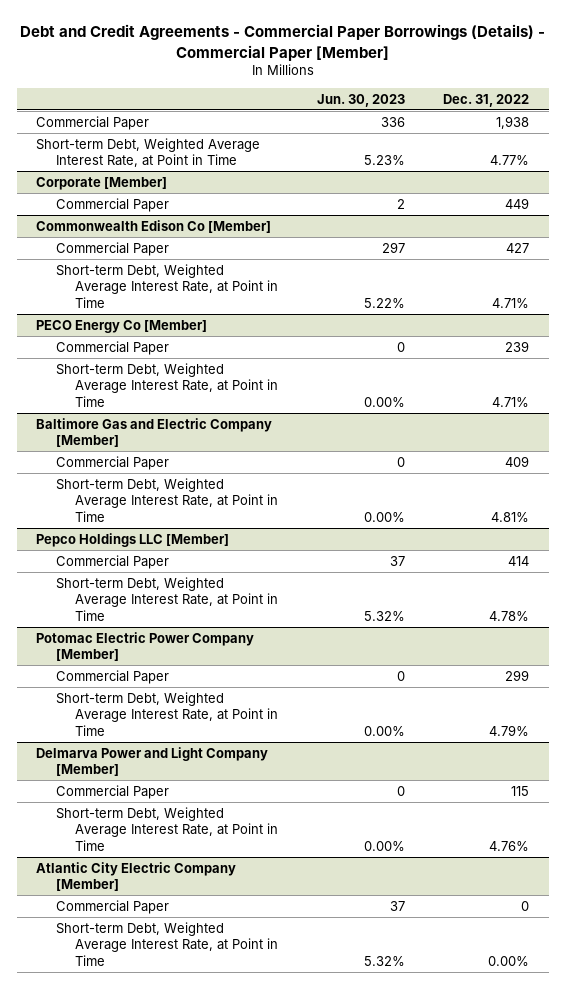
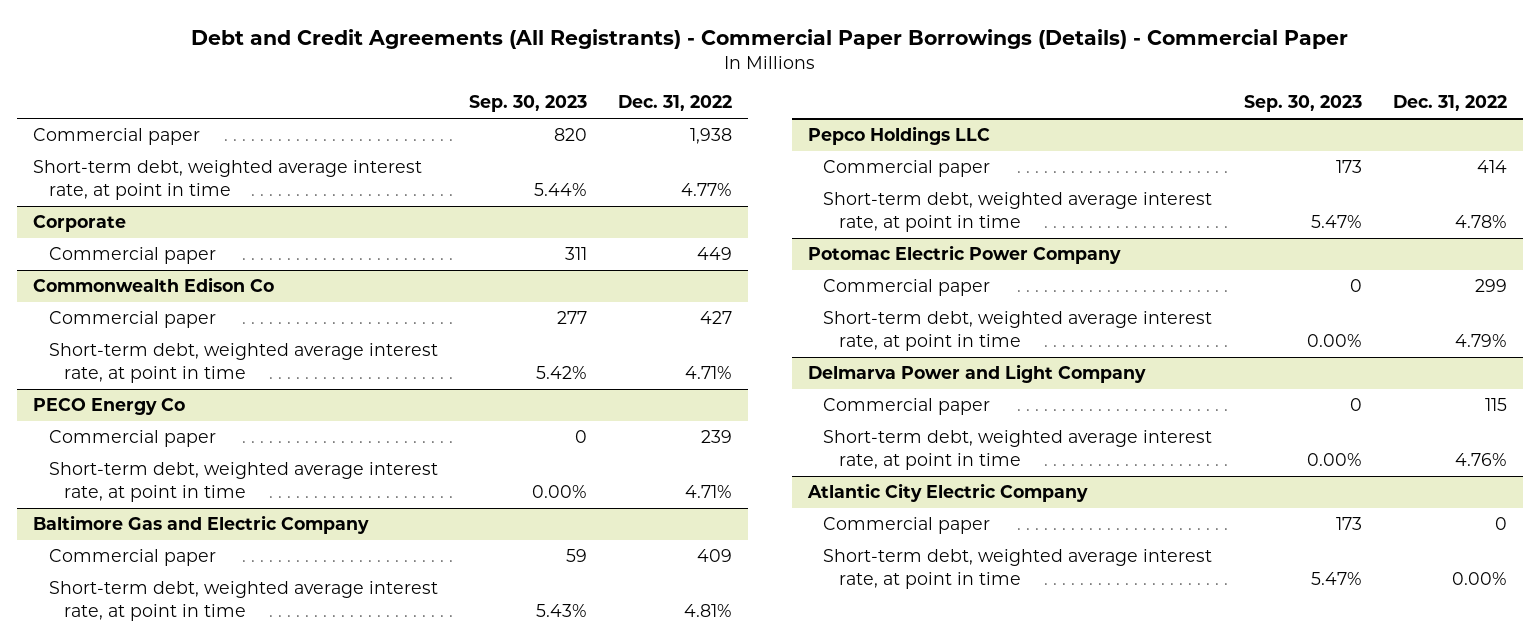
- Debt and Credit Agreements - Commercial Paper Borrowings (Details) - Commercial Paper [Member]
+ Debt and Credit Agreements (All Registrants) - Commercial Paper Borrowings (Details) - Commercial Paper
- | Jun. 30, 2023 | Dec. 31, 2022
+ | Sep. 30, 2023 | Dec. 31, 2022
- Commercial Paper | 336 | 1,938
- Short-term Debt, Weighted Average Interest Rate, at Point in Time | 5.23% | 4.77%
- Corporate [Member]
- Commercial Paper | 2 | 449
- Commonwealth Edison Co [Member]
- Commercial Paper | 297 | 427
- Short-term Debt, Weighted Average Interest Rate, at Point in Time | 5.22% | 4.71%
- PECO Energy Co [Member]
- Commercial Paper | 0 | 239
- Short-term Debt, Weighted Average Interest Rate, at Point in Time | 0.00% | 4.71%
- Baltimore Gas and Electric Company [Member]
- Commercial Paper | 0 | 409
- Short-term Debt, Weighted Average Interest Rate, at Point in Time | 0.00% | 4.81%
- Pepco Holdings LLC [Member]
- Commercial Paper | 37 | 414
- Short-term Debt, Weighted Average Interest Rate, at Point in Time | 5.32% | 4.78%
- Potomac Electric Power Company [Member]
- Commercial Paper | 0 | 299
- Short-term Debt, Weighted Average Interest Rate, at Point in Time | 0.00% | 4.79%
- Delmarva Power and Light Company [Member]
- Commercial Paper | 0 | 115
- Short-term Debt, Weighted Average Interest Rate, at Point in Time | 0.00% | 4.76%
- Atlantic City Electric Company [Member]
- Commercial Paper | 37 | 0
- Short-term Debt, Weighted Average Interest Rate, at Point in Time | 5.32% | 0.00%
+ Commercial paper | 820 | 1,938
+ Short-term debt, weighted average interest rate, at point in time | 5.44% | 4.77%
+ Corporate
+ Commercial paper | 311 | 449
+ Commonwealth Edison Co
+ Commercial paper | 277 | 427
+ Short-term debt, weighted average interest rate, at point in time | 5.42% | 4.71%
+ PECO Energy Co
+ Commercial paper | 0 | 239
+ Short-term debt, weighted average interest rate, at point in time | 0.00% | 4.71%
+ Baltimore Gas and Electric Company
+ Commercial paper | 59 | 409
+ Short-term debt, weighted average interest rate, at point in time | 5.43% | 4.81%
+ Pepco Holdings LLC
+ Commercial paper | 173 | 414
+ Short-term debt, weighted average interest rate, at point in time | 5.47% | 4.78%
+ Potomac Electric Power Company
+ Commercial paper | 0 | 299
+ Short-term debt, weighted average interest rate, at point in time | 0.00% | 4.79%
+ Delmarva Power and Light Company
+ Commercial paper | 0 | 115
+ Short-term debt, weighted average interest rate, at point in time | 0.00% | 4.76%
+ Atlantic City Electric Company
+ Commercial paper | 173 | 0
+ Short-term debt, weighted average interest rate, at point in time | 5.47% | 0.00%

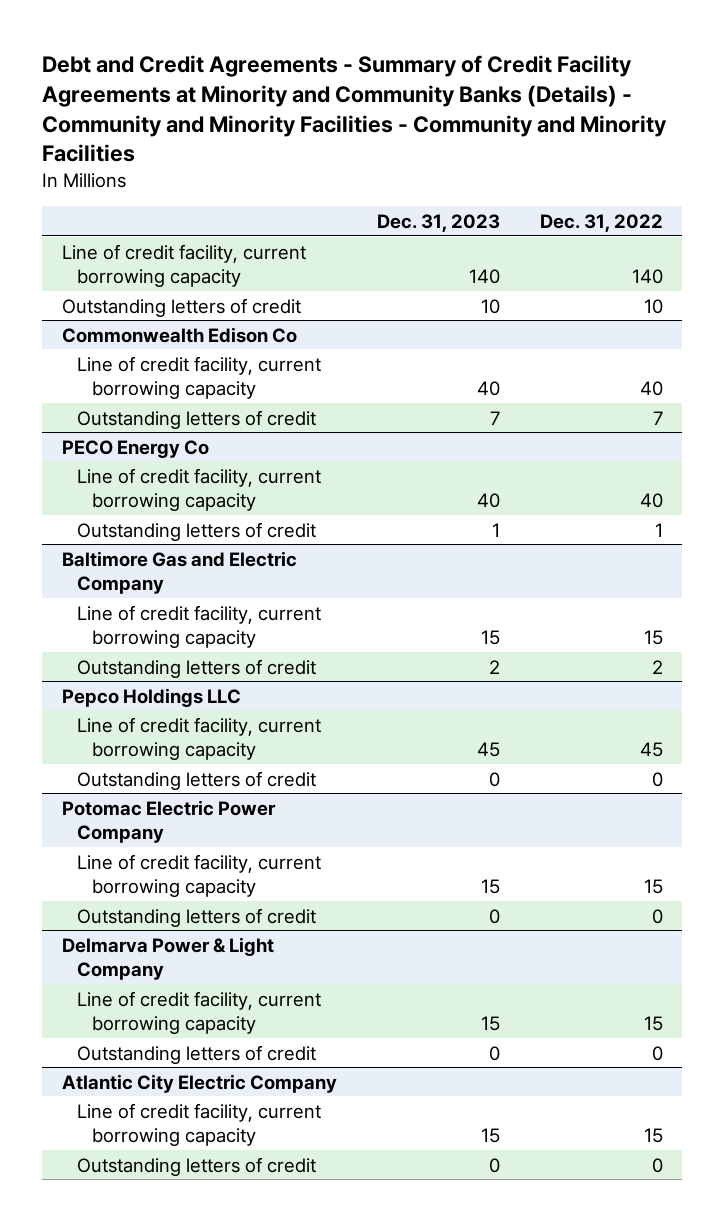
- Debt and Credit Agreements (All Registrants) - Commercial Paper Borrowings (Details) - Commercial Paper
+ Debt and Credit Agreements - Summary of Credit Facility Agreements at Minority and Community Banks (Details) - Community and Minority Facilities - Community and Minority Facilities
- | Sep. 30, 2023 | Dec. 31, 2022
+ | Dec. 31, 2023 | Dec. 31, 2022
- Commercial paper | 820 | 1,938
- Short-term debt, weighted average interest rate, at point in time | 5.44% | 4.77%
- Corporate
- Commercial paper | 311 | 449
+ Line of credit facility, current borrowing capacity | 140 | 140
+ Outstanding letters of credit | 10 | 10
@ Commonwealth Edison Co
- Commercial paper | 277 | 427
- Short-term debt, weighted average interest rate, at point in time | 5.42% | 4.71%
+ Line of credit facility, current borrowing capacity | 40 | 40
+ Outstanding letters of credit | 7 | 7
@ PECO Energy Co
- Commercial paper | 0 | 239
- Short-term debt, weighted average interest rate, at point in time | 0.00% | 4.71%
+ Line of credit facility, current borrowing capacity | 40 | 40
+ Outstanding letters of credit | 1 | 1
@ Baltimore Gas and Electric Company
- Commercial paper | 59 | 409
- Short-term debt, weighted average interest rate, at point in time | 5.43% | 4.81%
+ Line of credit facility, current borrowing capacity | 15 | 15
+ Outstanding letters of credit | 2 | 2
@ Pepco Holdings LLC
- Commercial paper | 173 | 414
- Short-term debt, weighted average interest rate, at point in time | 5.47% | 4.78%
+ Line of credit facility, current borrowing capacity | 45 | 45
+ Outstanding letters of credit | 0 | 0
@ Potomac Electric Power Company
- Commercial paper | 0 | 299
- Short-term debt, weighted average interest rate, at point in time | 0.00% | 4.79%
- Delmarva Power and Light Company
- Commercial paper | 0 | 115
- Short-term debt, weighted average interest rate, at point in time | 0.00% | 4.76%
@ Potomac Electric Power Company
+ Line of credit facility, current borrowing capacity | 15 | 15
+ Outstanding letters of credit | 0 | 0
+ Delmarva Power & Light Company
+ Line of credit facility, current borrowing capacity | 15 | 15
+ Outstanding letters of credit | 0 | 0
@ Atlantic City Electric Company
- Commercial paper | 173 | 0
- Short-term debt, weighted average interest rate, at point in time | 5.47% | 0.00%
+ Line of credit facility, current borrowing capacity | 15 | 15
+ Outstanding letters of credit | 0 | 0

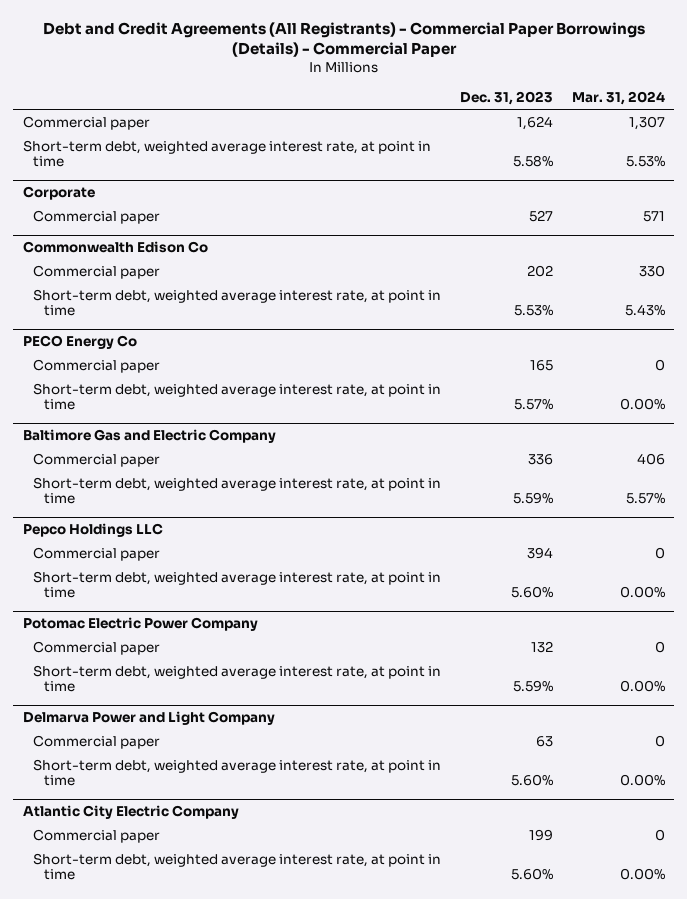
- Debt and Credit Agreements - Summary of Credit Facility Agreements at Minority and Community Banks (Details) - Community and Minority Facilities - Community and Minority Facilities
+ Debt and Credit Agreements (All Registrants) - Commercial Paper Borrowings (Details) - Commercial Paper
- | Dec. 31, 2023 | Dec. 31, 2022
+ | Dec. 31, 2023 | Mar. 31, 2024
- Line of credit facility, current borrowing capacity | 140 | 140
- Outstanding letters of credit | 10 | 10
+ Commercial paper | 1,624 | 1,307
+ Short-term debt, weighted average interest rate, at point in time | 5.58% | 5.53%
+ Corporate
+ Commercial paper | 527 | 571
@ Commonwealth Edison Co
- Line of credit facility, current borrowing capacity | 40 | 40
- Outstanding letters of credit | 7 | 7
+ Commercial paper | 202 | 330
+ Short-term debt, weighted average interest rate, at point in time | 5.53% | 5.43%
@ PECO Energy Co
- Line of credit facility, current borrowing capacity | 40 | 40
- Outstanding letters of credit | 1 | 1
+ Commercial paper | 165 | 0
+ Short-term debt, weighted average interest rate, at point in time | 5.57% | 0.00%
@ Baltimore Gas and Electric Company
- Line of credit facility, current borrowing capacity | 15 | 15
- Outstanding letters of credit | 2 | 2
+ Commercial paper | 336 | 406
+ Short-term debt, weighted average interest rate, at point in time | 5.59% | 5.57%
@ Pepco Holdings LLC
- Line of credit facility, current borrowing capacity | 45 | 45
- Outstanding letters of credit | 0 | 0
+ Commercial paper | 394 | 0
+ Short-term debt, weighted average interest rate, at point in time | 5.60% | 0.00%
@ Potomac Electric Power Company
- Line of credit facility, current borrowing capacity | 15 | 15
- Outstanding letters of credit | 0 | 0
- Delmarva Power & Light Company
- Line of credit facility, current borrowing capacity | 15 | 15
- Outstanding letters of credit | 0 | 0
@ Potomac Electric Power Company
+ Commercial paper | 132 | 0
+ Short-term debt, weighted average interest rate, at point in time | 5.59% | 0.00%
+ Delmarva Power and Light Company
+ Commercial paper | 63 | 0
+ Short-term debt, weighted average interest rate, at point in time | 5.60% | 0.00%
@ Atlantic City Electric Company
- Line of credit facility, current borrowing capacity | 15 | 15
- Outstanding letters of credit | 0 | 0
+ Commercial paper | 199 | 0
+ Short-term debt, weighted average interest rate, at point in time | 5.60% | 0.00%

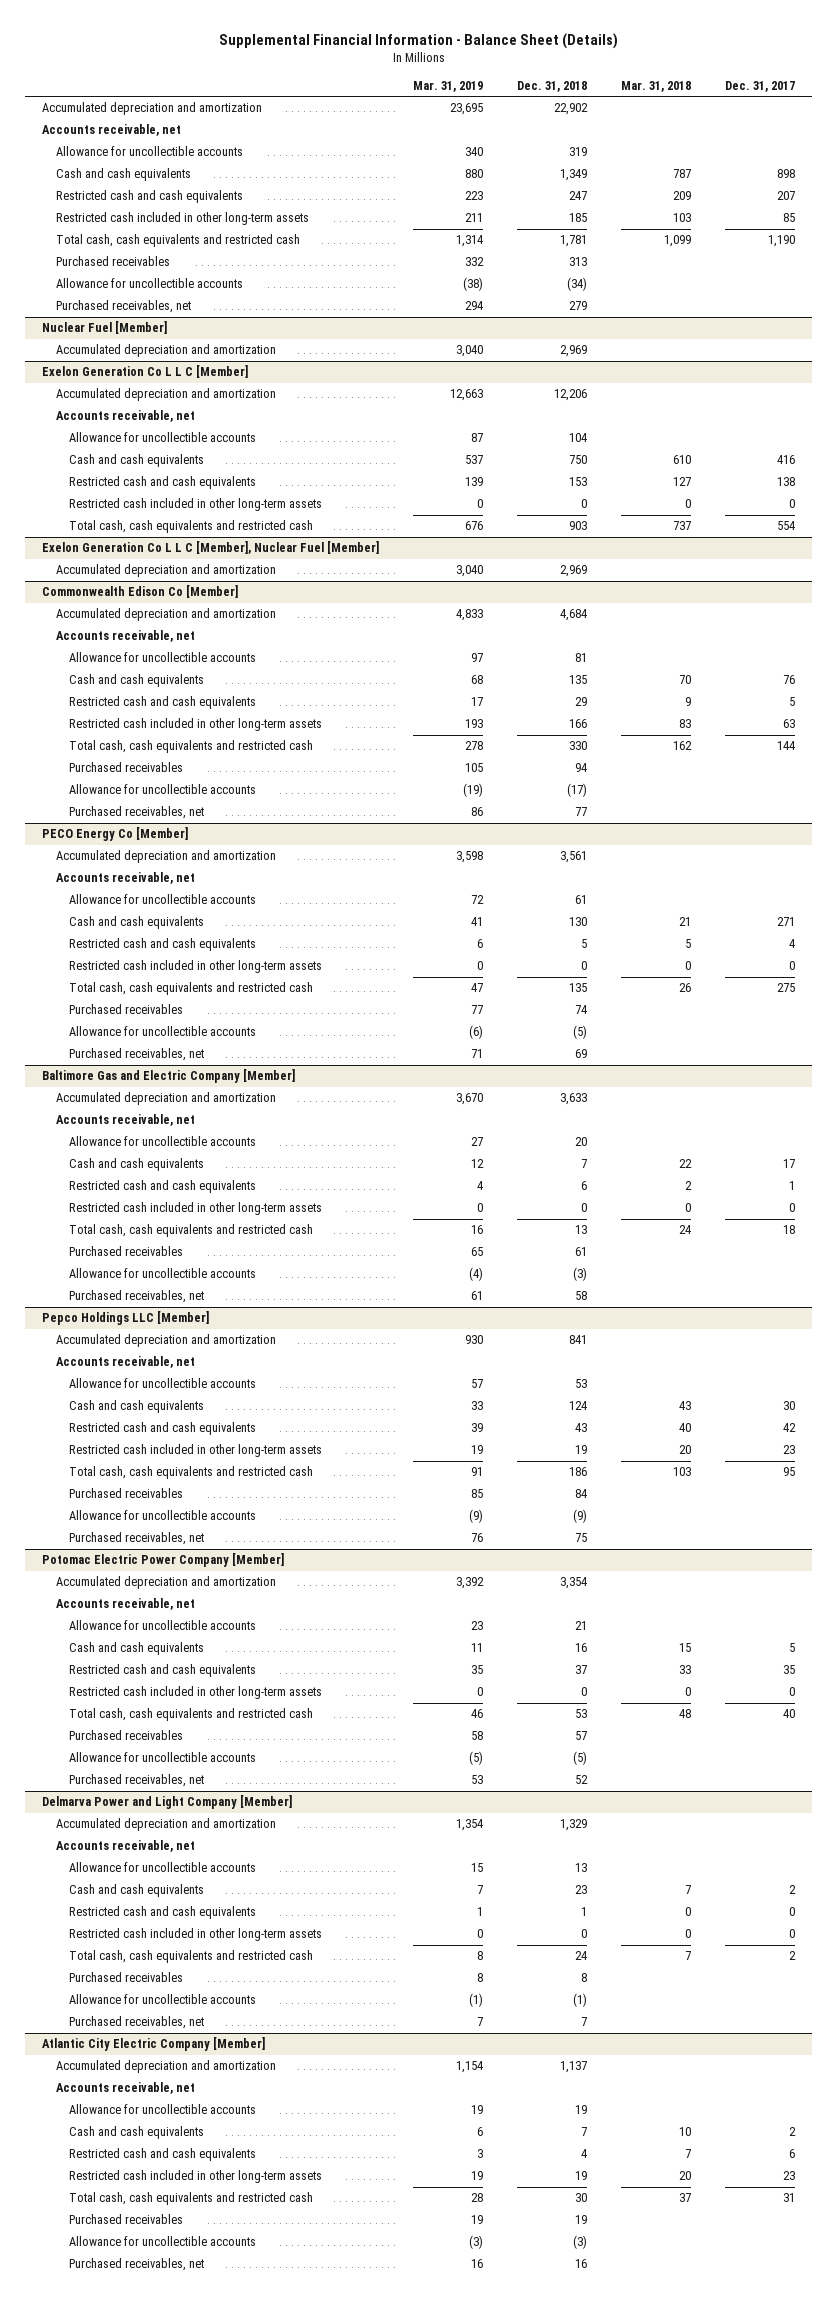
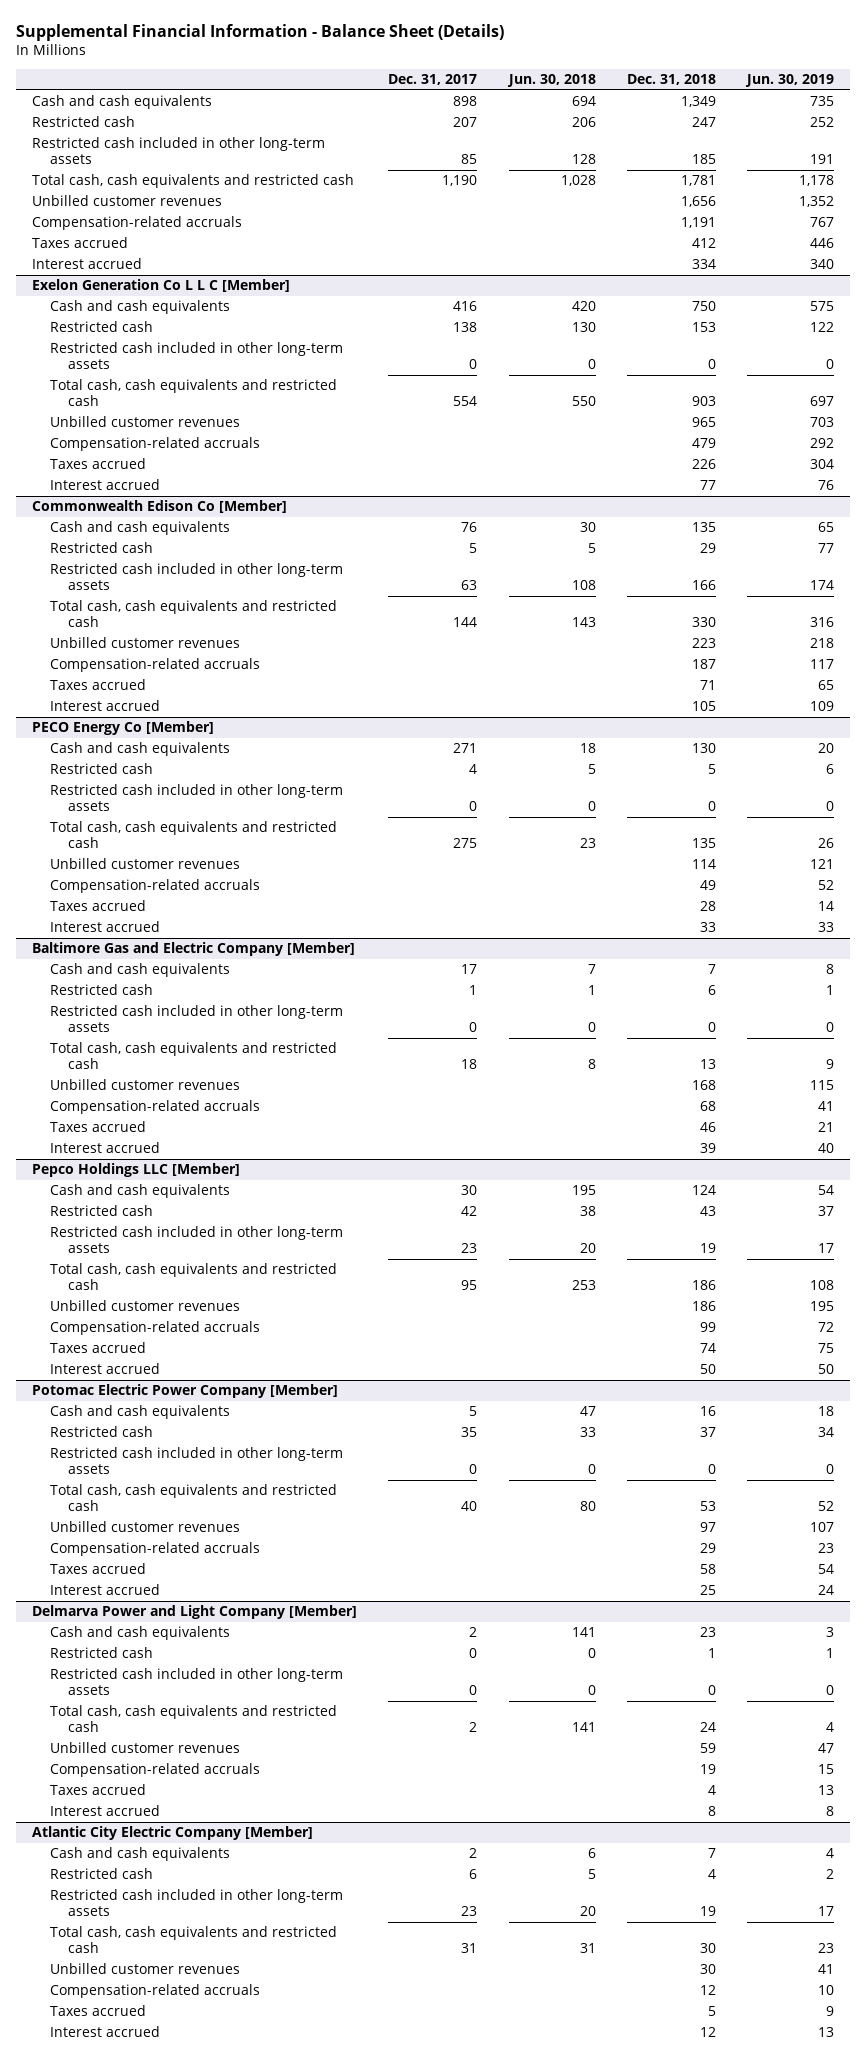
- | Mar. 31, 2019 | Dec. 31, 2018 | Mar. 31, 2018 | Dec. 31, 2017
+ | Dec. 31, 2017 | Jun. 30, 2018 | Dec. 31, 2018 | Jun. 30, 2019
- Accumulated depreciation and amortization | 23,695 | 22,902 | |
- Accounts receivable, net
- Allowance for uncollectible accounts | 340 | 319 | |
- Restricted cash and cash equivalents | 223 | 247 | 209 | 207
+ Restricted cash | 207 | 206 | 247 | 252
- Purchased receivables | 332 | 313 | |
- Allowance for uncollectible accounts | (38) | (34) | |
- Purchased receivables, net | 294 | 279 | |
- Nuclear Fuel [Member]
- Accumulated depreciation and amortization | 3,040 | 2,969 | |
+ Unbilled customer revenues | | | 1,656 | 1,352
+ Compensation-related accruals | | | 1,191 | 767
+ Taxes accrued | | | 412 | 446
+ Interest accrued | | | 334 | 340
@ Exelon Generation Co L L C [Member]
- Accumulated depreciation and amortization | 12,663 | 12,206 | |
- Accounts receivable, net
- Allowance for uncollectible accounts | 87 | 104 | |
- Restricted cash and cash equivalents | 139 | 153 | 127 | 138
+ Restricted cash | 138 | 130 | 153 | 122
- Exelon Generation Co L L C [Member], Nuclear Fuel [Member]
- Accumulated depreciation and amortization | 3,040 | 2,969 | |
@ Exelon Generation Co L L C [Member]
+ Unbilled customer revenues | | | 965 | 703
+ Compensation-related accruals | | | 479 | 292
+ Taxes accrued | | | 226 | 304
+ Interest accrued | | | 77 | 76
@ Commonwealth Edison Co [Member]
- Accumulated depreciation and amortization | 4,833 | 4,684 | |
- Accounts receivable, net
- Allowance for uncollectible accounts | 97 | 81 | |
- Restricted cash and cash equivalents | 17 | 29 | 9 | 5
+ Restricted cash | 5 | 5 | 29 | 77
- Purchased receivables | 105 | 94 | |
- Allowance for uncollectible accounts | (19) | (17) | |
- Purchased receivables, net | 86 | 77 | |
+ Unbilled customer revenues | | | 223 | 218
+ Compensation-related accruals | | | 187 | 117
+ Taxes accrued | | | 71 | 65
+ Interest accrued | | | 105 | 109
@ PECO Energy Co [Member]
- Accumulated depreciation and amortization | 3,598 | 3,561 | |
- Accounts receivable, net
- Allowance for uncollectible accounts | 72 | 61 | |
- Restricted cash and cash equivalents | 6 | 5 | 5 | 4
+ Restricted cash | 4 | 5 | 5 | 6
- Purchased receivables | 77 | 74 | |
- Allowance for uncollectible accounts | (6) | (5) | |
- Purchased receivables, net | 71 | 69 | |
+ Unbilled customer revenues | | | 114 | 121
+ Compensation-related accruals | | | 49 | 52
+ Taxes accrued | | | 28 | 14
+ Interest accrued | | | 33 | 33
@ Baltimore Gas and Electric Company [Member]
- Accumulated depreciation and amortization | 3,670 | 3,633 | |
- Accounts receivable, net
- Allowance for uncollectible accounts | 27 | 20 | |
- Restricted cash and cash equivalents | 4 | 6 | 2 | 1
+ Restricted cash | 1 | 1 | 6 | 1
- Purchased receivables | 65 | 61 | |
- Allowance for uncollectible accounts | (4) | (3) | |
- Purchased receivables, net | 61 | 58 | |
+ Unbilled customer revenues | | | 168 | 115
+ Compensation-related accruals | | | 68 | 41
+ Taxes accrued | | | 46 | 21
+ Interest accrued | | | 39 | 40
@ Pepco Holdings LLC [Member]
- Accumulated depreciation and amortization | 930 | 841 | |
- Accounts receivable, net
- Allowance for uncollectible accounts | 57 | 53 | |
- Restricted cash and cash equivalents | 39 | 43 | 40 | 42
+ Restricted cash | 42 | 38 | 43 | 37
- Purchased receivables | 85 | 84 | |
- Allowance for uncollectible accounts | (9) | (9) | |
- Purchased receivables, net | 76 | 75 | |
+ Unbilled customer revenues | | | 186 | 195
+ Compensation-related accruals | | | 99 | 72
+ Taxes accrued | | | 74 | 75
+ Interest accrued | | | 50 | 50
@ Potomac Electric Power Company [Member]
- Accumulated depreciation and amortization | 3,392 | 3,354 | |
- Accounts receivable, net
- Allowance for uncollectible accounts | 23 | 21 | |
- Restricted cash and cash equivalents | 35 | 37 | 33 | 35
+ Restricted cash | 35 | 33 | 37 | 34
- Purchased receivables | 58 | 57 | |
- Allowance for uncollectible accounts | (5) | (5) | |
- Purchased receivables, net | 53 | 52 | |
+ Unbilled customer revenues | | | 97 | 107
+ Compensation-related accruals | | | 29 | 23
+ Taxes accrued | | | 58 | 54
+ Interest accrued | | | 25 | 24
@ Delmarva Power and Light Company [Member]
- Accumulated depreciation and amortization | 1,354 | 1,329 | |
- Accounts receivable, net
- Allowance for uncollectible accounts | 15 | 13 | |
- Restricted cash and cash equivalents | 1 | 1 | 0 | 0
+ Restricted cash | 0 | 0 | 1 | 1
- Purchased receivables | 8 | 8 | |
- Allowance for uncollectible accounts | (1) | (1) | |
- Purchased receivables, net | 7 | 7 | |
+ Unbilled customer revenues | | | 59 | 47
+ Compensation-related accruals | | | 19 | 15
+ Taxes accrued | | | 4 | 13
+ Interest accrued | | | 8 | 8
@ Atlantic City Electric Company [Member]
- Accumulated depreciation and amortization | 1,154 | 1,137 | |
- Accounts receivable, net
- Allowance for uncollectible accounts | 19 | 19 | |
- Restricted cash and cash equivalents | 3 | 4 | 7 | 6
+ Restricted cash | 6 | 5 | 4 | 2
- Purchased receivables | 19 | 19 | |
- Allowance for uncollectible accounts | (3) | (3) | |
- Purchased receivables, net | 16 | 16 | |
+ Unbilled customer revenues | | | 30 | 41
+ Compensation-related accruals | | | 12 | 10
+ Taxes accrued | | | 5 | 9
+ Interest accrued | | | 12 | 13

